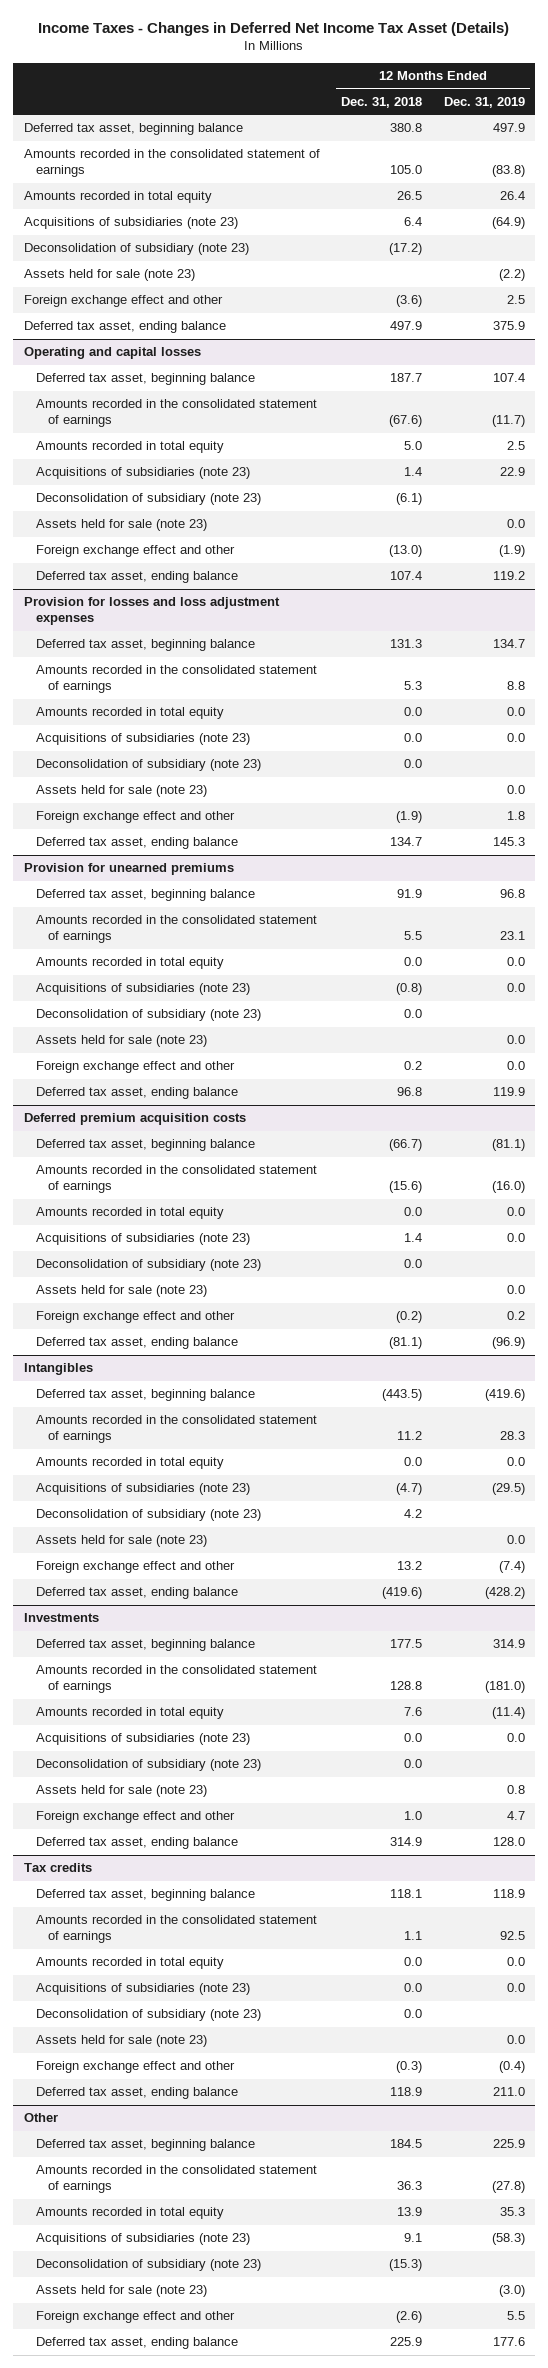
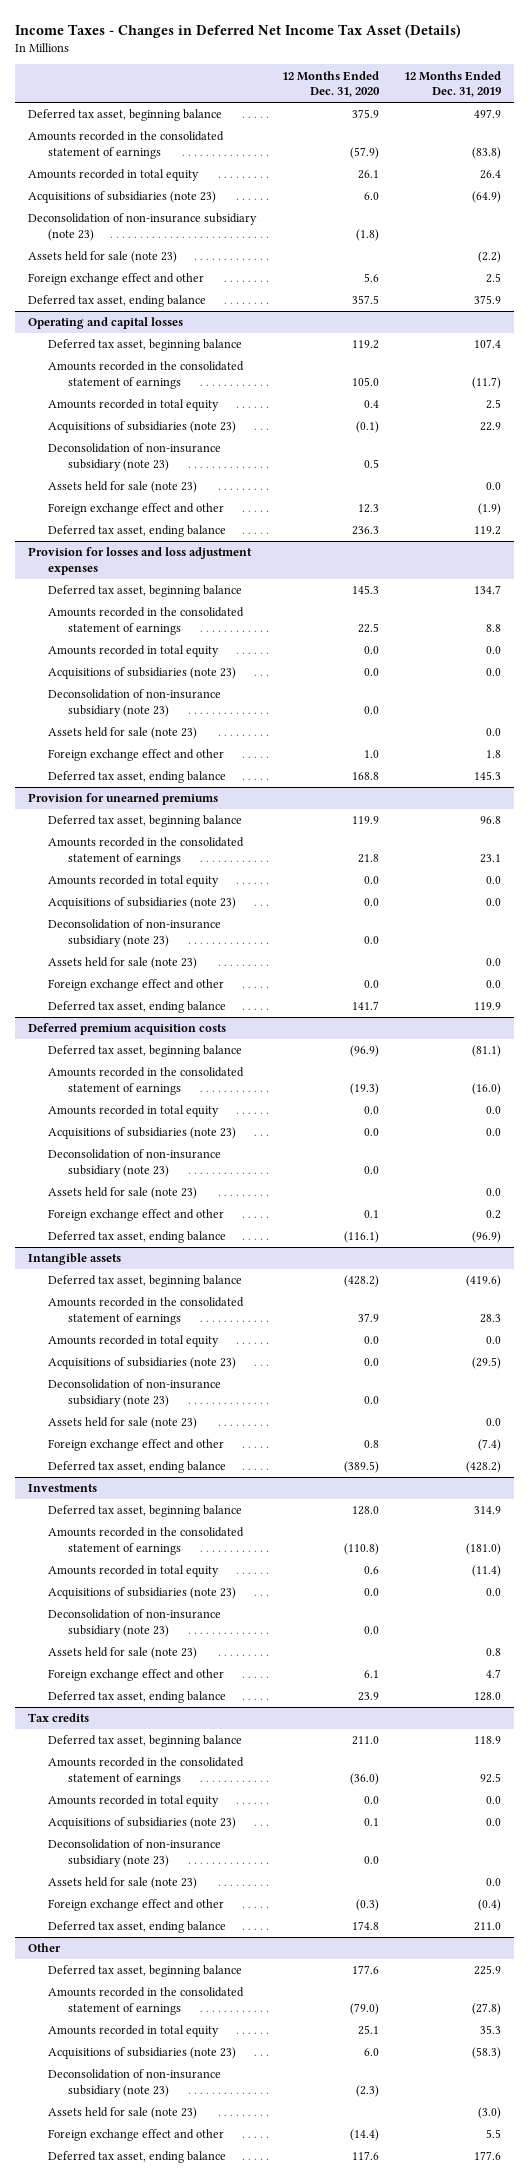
- | 12 Months Ended Dec. 31, 2018 | 12 Months Ended Dec. 31, 2019
+ | 12 Months Ended Dec. 31, 2020 | 12 Months Ended Dec. 31, 2019
- Deconsolidation of subsidiary (note 23) | (17.2) |
+ Deconsolidation of non-insurance subsidiary (note 23) | (1.8) |
@ Operating and capital losses
- Deconsolidation of subsidiary (note 23) | (6.1) |
+ Deconsolidation of non-insurance subsidiary (note 23) | 0.5 |
@ Provision for losses and loss adjustment expenses
- Deconsolidation of subsidiary (note 23) | 0.0 |
+ Deconsolidation of non-insurance subsidiary (note 23) | 0.0 |
@ Provision for unearned premiums
- Deconsolidation of subsidiary (note 23) | 0.0 |
+ Deconsolidation of non-insurance subsidiary (note 23) | 0.0 |
@ Deferred premium acquisition costs
- Deconsolidation of subsidiary (note 23) | 0.0 |
+ Deconsolidation of non-insurance subsidiary (note 23) | 0.0 |
- Intangibles
+ Intangible assets
- Deconsolidation of subsidiary (note 23) | 4.2 |
+ Deconsolidation of non-insurance subsidiary (note 23) | 0.0 |
@ Investments
- Deconsolidation of subsidiary (note 23) | 0.0 |
+ Deconsolidation of non-insurance subsidiary (note 23) | 0.0 |
@ Tax credits
- Deconsolidation of subsidiary (note 23) | 0.0 |
+ Deconsolidation of non-insurance subsidiary (note 23) | 0.0 |
@ Other
- Deconsolidation of subsidiary (note 23) | (15.3) |
+ Deconsolidation of non-insurance subsidiary (note 23) | (2.3) |

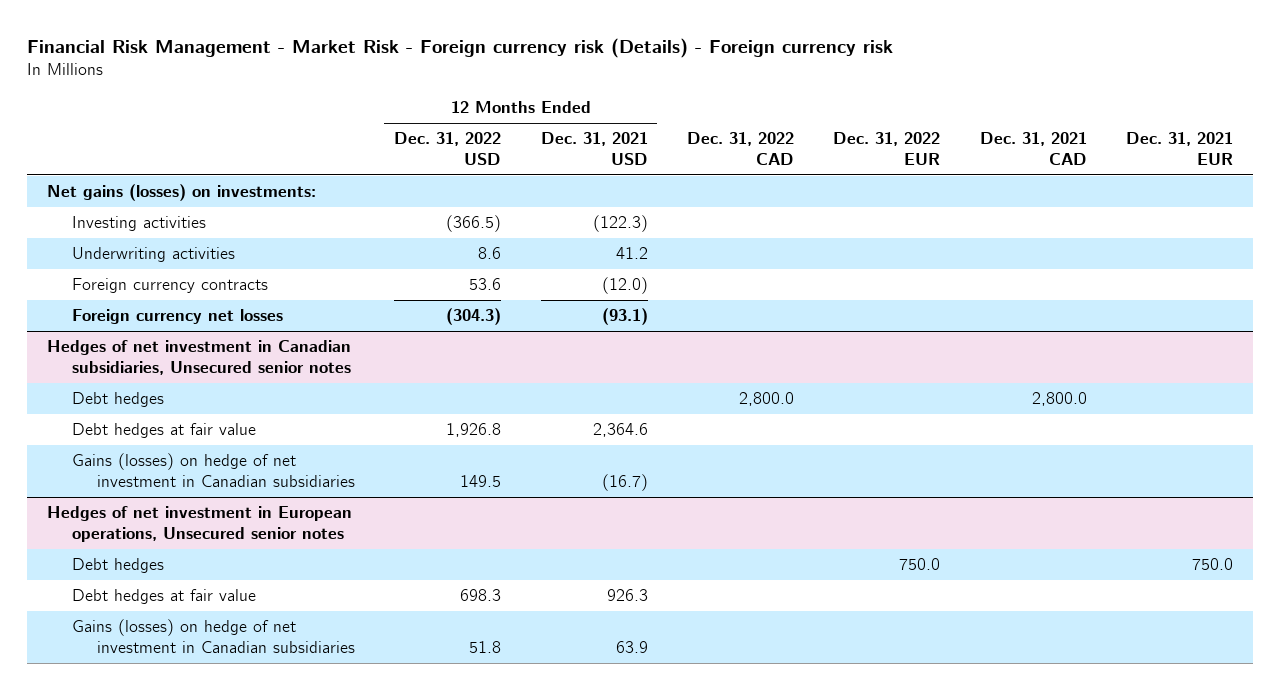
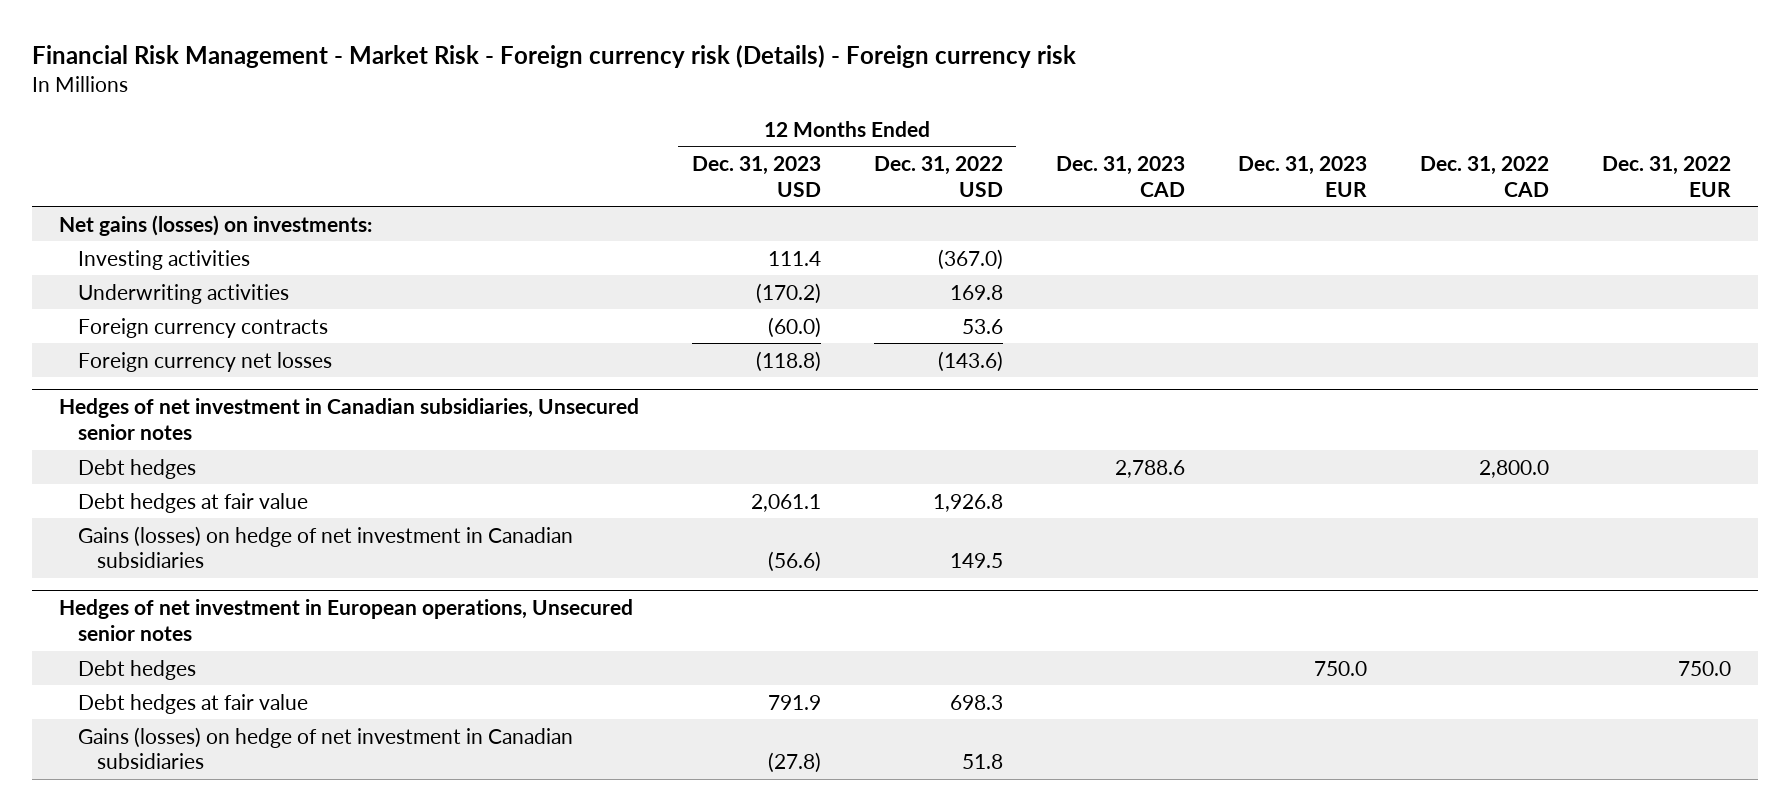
- | 12 Months Ended Dec. 31, 2022 USD | 12 Months Ended Dec. 31, 2021 USD | Dec. 31, 2022 CAD | Dec. 31, 2022 EUR | Dec. 31, 2021 CAD | Dec. 31, 2021 EUR
+ | 12 Months Ended Dec. 31, 2023 USD | 12 Months Ended Dec. 31, 2022 USD | Dec. 31, 2023 CAD | Dec. 31, 2023 EUR | Dec. 31, 2022 CAD | Dec. 31, 2022 EUR
- Investing activities | (366.5) | (122.3) | | | |
- Underwriting activities | 8.6 | 41.2 | | | |
+ Investing activities | 111.4 | (367.0) | | | |
+ Underwriting activities | (170.2) | 169.8 | | | |
- Foreign currency net losses | (304.3) | (93.1) | | | |
+ Foreign currency net losses | (118.8) | (143.6) | | | |

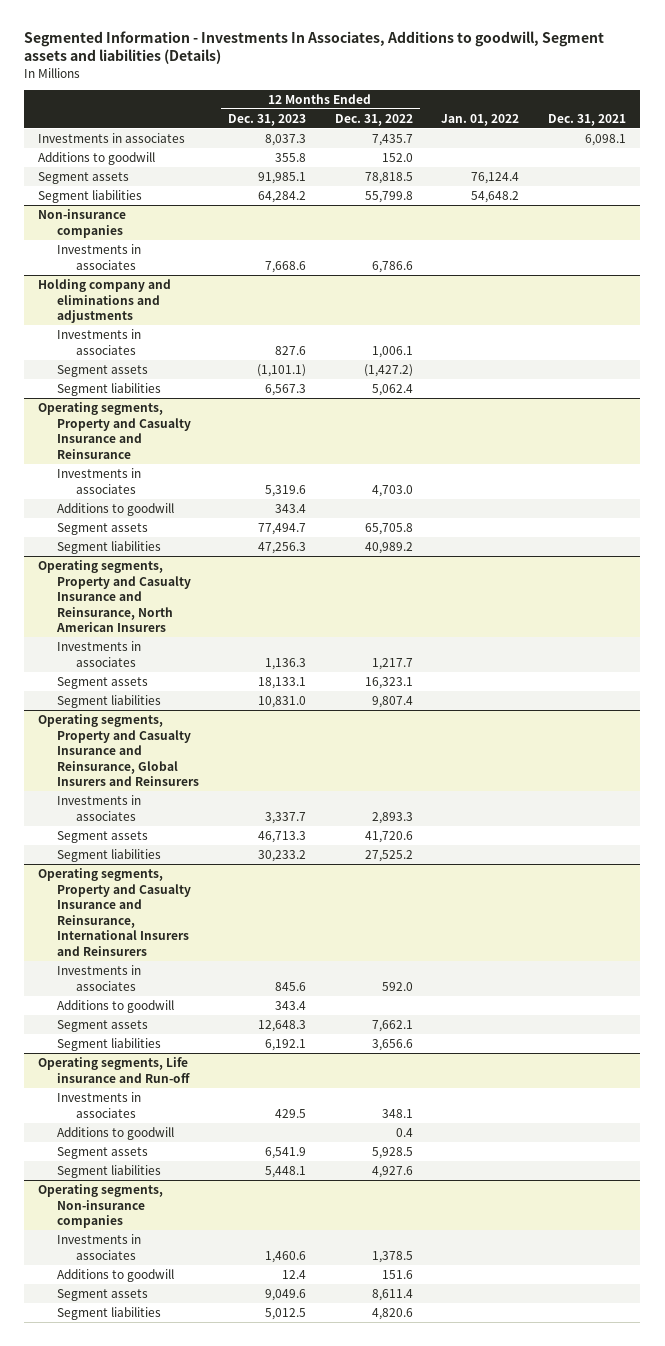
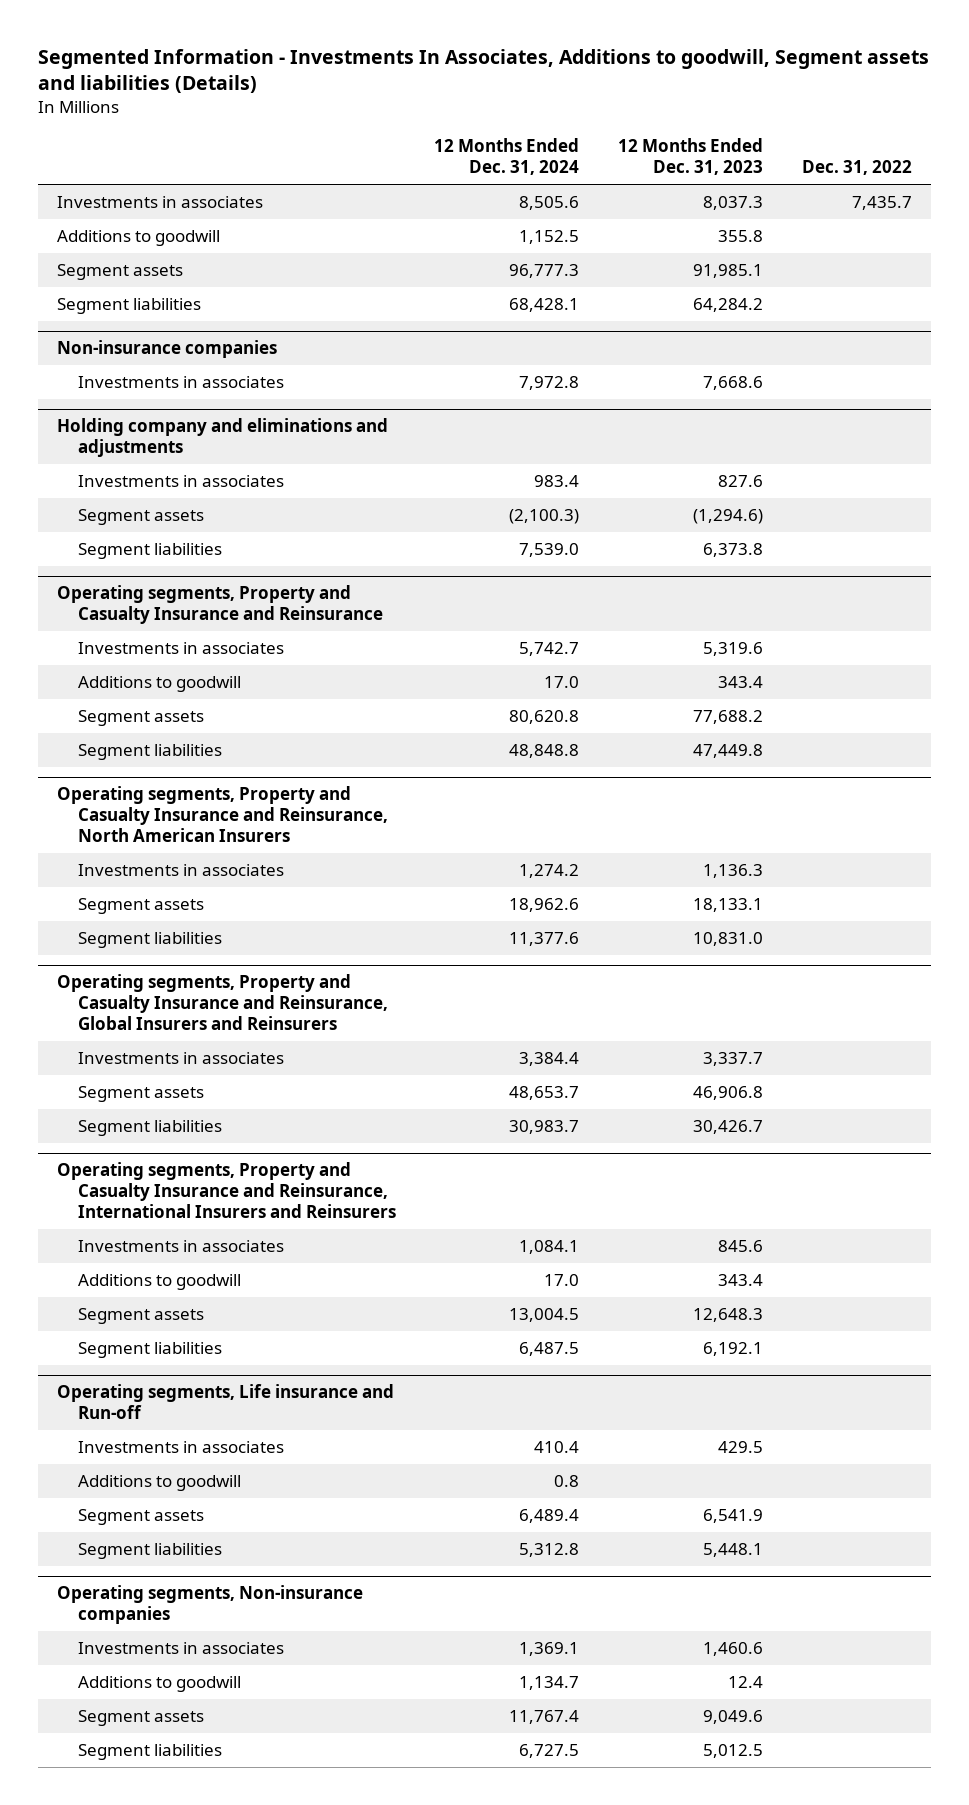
- | 12 Months Ended Dec. 31, 2023 | 12 Months Ended Dec. 31, 2022 | Jan. 01, 2022 | Dec. 31, 2021
+ | 12 Months Ended Dec. 31, 2024 | 12 Months Ended Dec. 31, 2023 | Dec. 31, 2022
@ Holding company and eliminations and adjustments
- Segment assets | (1,101.1) | (1,427.2) | |
- Segment liabilities | 6,567.3 | 5,062.4 | |
+ Segment assets | (2,100.3) | (1,294.6) |
+ Segment liabilities | 7,539.0 | 6,373.8 |
@ Operating segments, Property and Casualty Insurance and Reinsurance
- Segment assets | 77,494.7 | 65,705.8 | |
- Segment liabilities | 47,256.3 | 40,989.2 | |
+ Segment assets | 80,620.8 | 77,688.2 |
+ Segment liabilities | 48,848.8 | 47,449.8 |
@ Operating segments, Property and Casualty Insurance and Reinsurance, Global Insurers and Reinsurers
- Segment assets | 46,713.3 | 41,720.6 | |
- Segment liabilities | 30,233.2 | 27,525.2 | |
+ Segment assets | 48,653.7 | 46,906.8 |
+ Segment liabilities | 30,983.7 | 30,426.7 |

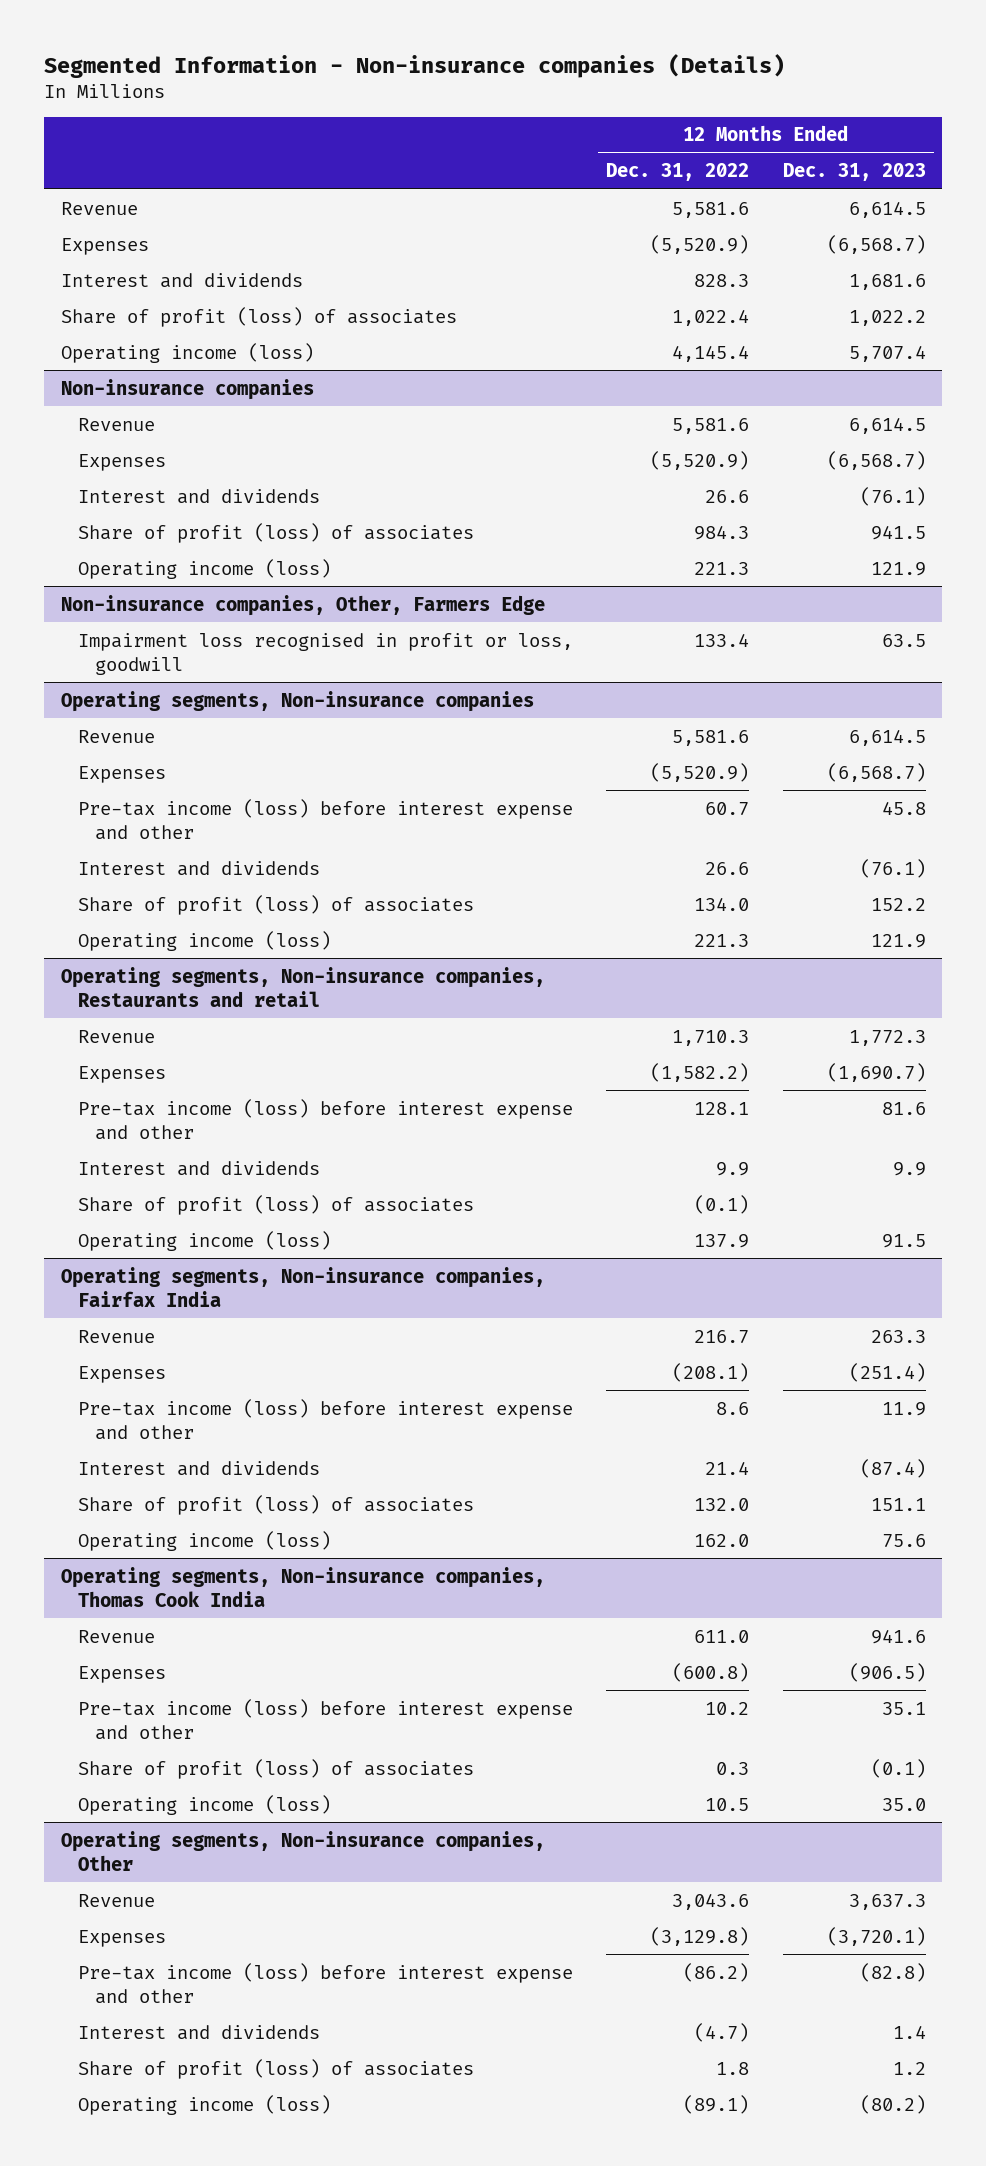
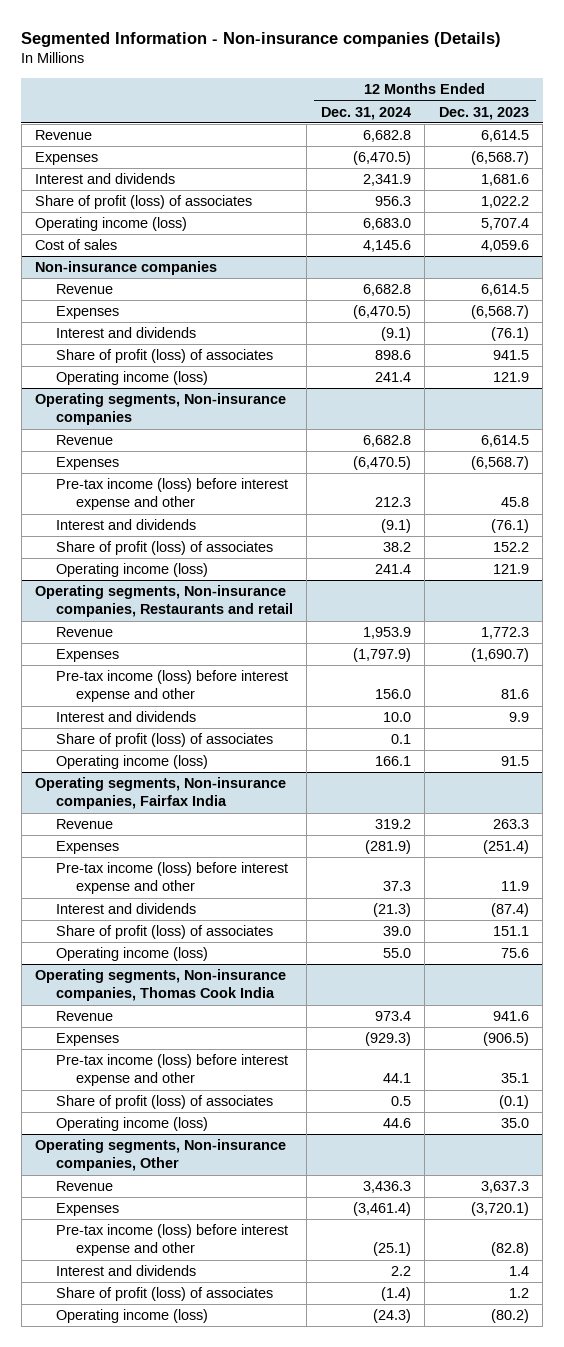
- | 12 Months Ended Dec. 31, 2022 | 12 Months Ended Dec. 31, 2023
+ | 12 Months Ended Dec. 31, 2024 | 12 Months Ended Dec. 31, 2023
+ Cost of sales | 4,145.6 | 4,059.6
- Non-insurance companies, Other, Farmers Edge
- Impairment loss recognised in profit or loss, goodwill | 133.4 | 63.5

